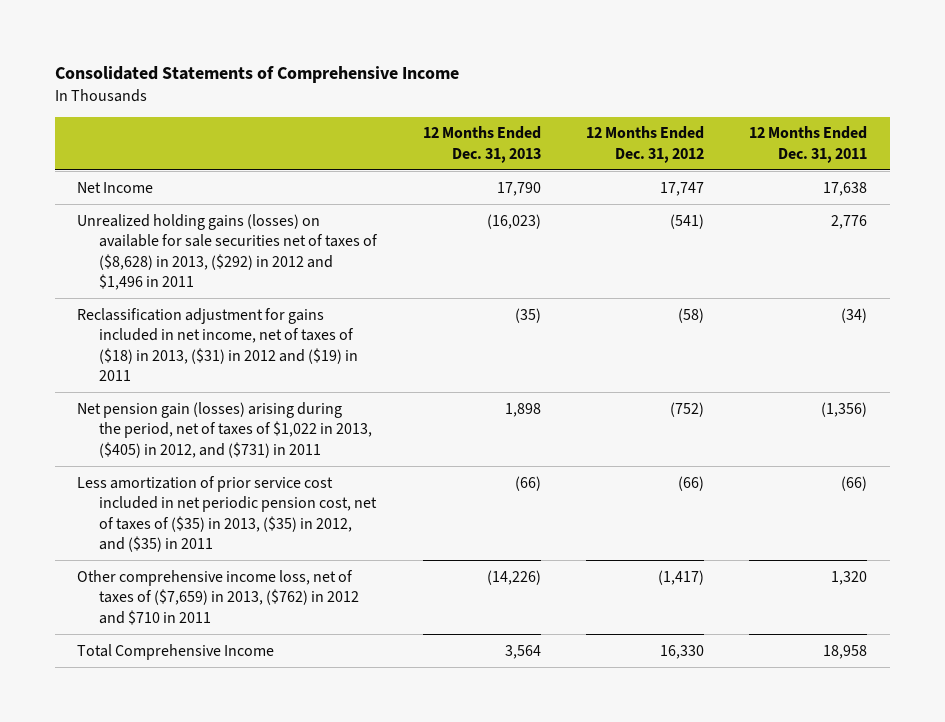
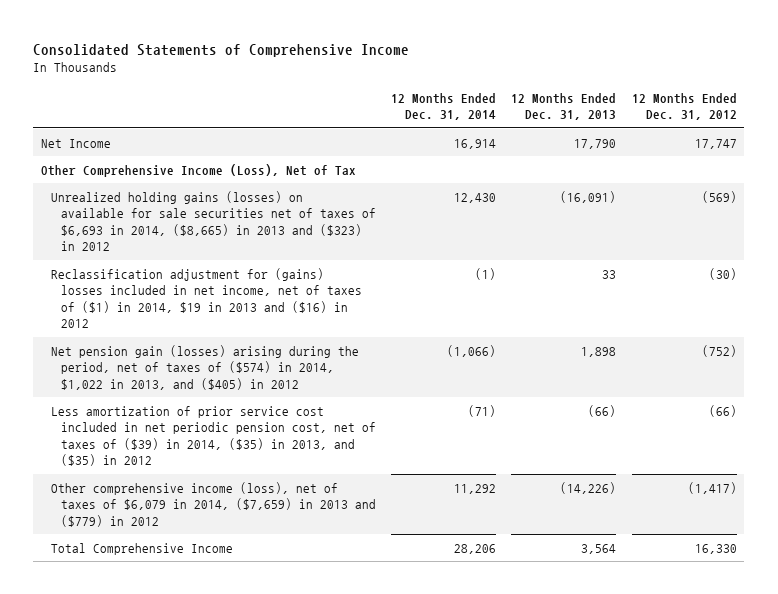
- | 12 Months Ended Dec. 31, 2013 | 12 Months Ended Dec. 31, 2012 | 12 Months Ended Dec. 31, 2011
+ | 12 Months Ended Dec. 31, 2014 | 12 Months Ended Dec. 31, 2013 | 12 Months Ended Dec. 31, 2012
- Unrealized holding gains (losses) on available for sale securities net of taxes of ($8,628) in 2013, ($292) in 2012 and $1,496 in 2011 | (16,023) | (541) | 2,776
- Reclassification adjustment for gains included in net income, net of taxes of ($18) in 2013, ($31) in 2012 and ($19) in 2011 | (35) | (58) | (34)
- Net pension gain (losses) arising during the period, net of taxes of $1,022 in 2013, ($405) in 2012, and ($731) in 2011 | 1,898 | (752) | (1,356)
- Less amortization of prior service cost included in net periodic pension cost, net of taxes of ($35) in 2013, ($35) in 2012, and ($35) in 2011 | (66) | (66) | (66)
- Other comprehensive income loss, net of taxes of ($7,659) in 2013, ($762) in 2012 and $710 in 2011 | (14,226) | (1,417) | 1,320
+ Other Comprehensive Income (Loss), Net of Tax
+ Unrealized holding gains (losses) on available for sale securities net of taxes of $6,693 in 2014, ($8,665) in 2013 and ($323) in 2012 | 12,430 | (16,091) | (569)
+ Reclassification adjustment for (gains) losses included in net income, net of taxes of ($1) in 2014, $19 in 2013 and ($16) in 2012 | (1) | 33 | (30)
+ Net pension gain (losses) arising during the period, net of taxes of ($574) in 2014, $1,022 in 2013, and ($405) in 2012 | (1,066) | 1,898 | (752)
+ Less amortization of prior service cost included in net periodic pension cost, net of taxes of ($39) in 2014, ($35) in 2013, and ($35) in 2012 | (71) | (66) | (66)
+ Other comprehensive income (loss), net of taxes of $6,079 in 2014, ($7,659) in 2013 and ($779) in 2012 | 11,292 | (14,226) | (1,417)

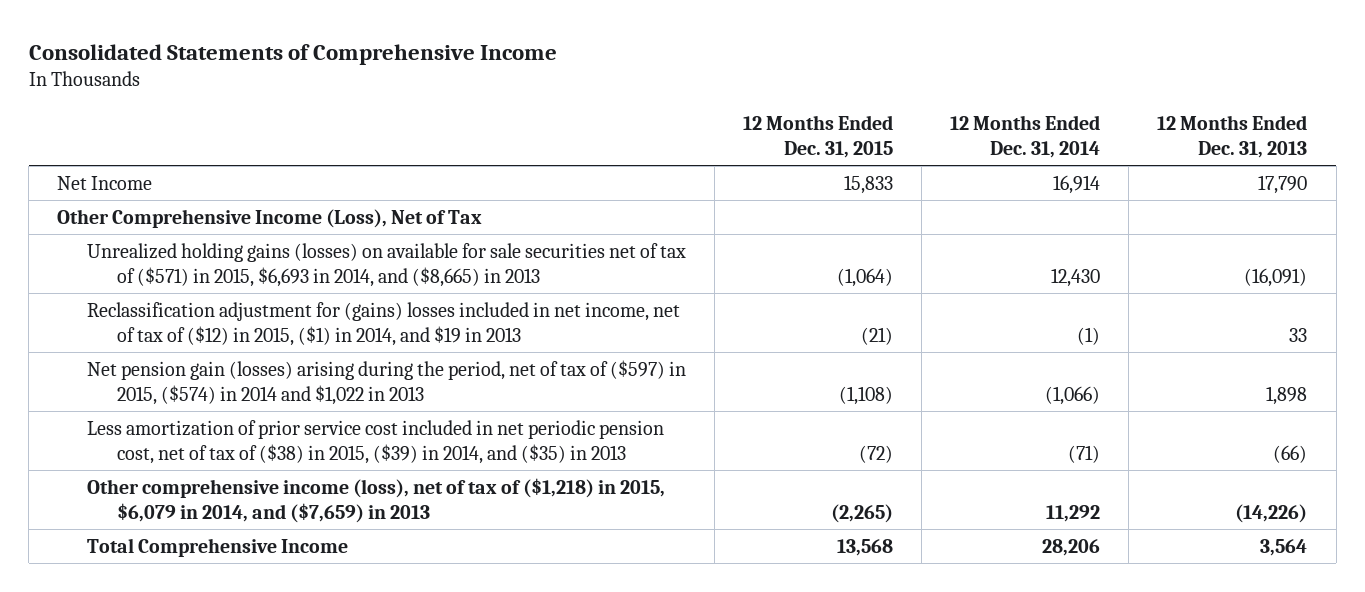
- | 12 Months Ended Dec. 31, 2014 | 12 Months Ended Dec. 31, 2013 | 12 Months Ended Dec. 31, 2012
+ | 12 Months Ended Dec. 31, 2015 | 12 Months Ended Dec. 31, 2014 | 12 Months Ended Dec. 31, 2013
- Unrealized holding gains (losses) on available for sale securities net of taxes of $6,693 in 2014, ($8,665) in 2013 and ($323) in 2012 | 12,430 | (16,091) | (569)
- Reclassification adjustment for (gains) losses included in net income, net of taxes of ($1) in 2014, $19 in 2013 and ($16) in 2012 | (1) | 33 | (30)
- Net pension gain (losses) arising during the period, net of taxes of ($574) in 2014, $1,022 in 2013, and ($405) in 2012 | (1,066) | 1,898 | (752)
- Less amortization of prior service cost included in net periodic pension cost, net of taxes of ($39) in 2014, ($35) in 2013, and ($35) in 2012 | (71) | (66) | (66)
- Other comprehensive income (loss), net of taxes of $6,079 in 2014, ($7,659) in 2013 and ($779) in 2012 | 11,292 | (14,226) | (1,417)
+ Unrealized holding gains (losses) on available for sale securities net of tax of ($571) in 2015, $6,693 in 2014, and ($8,665) in 2013 | (1,064) | 12,430 | (16,091)
+ Reclassification adjustment for (gains) losses included in net income, net of tax of ($12) in 2015, ($1) in 2014, and $19 in 2013 | (21) | (1) | 33
+ Net pension gain (losses) arising during the period, net of tax of ($597) in 2015, ($574) in 2014 and $1,022 in 2013 | (1,108) | (1,066) | 1,898
+ Less amortization of prior service cost included in net periodic pension cost, net of tax of ($38) in 2015, ($39) in 2014, and ($35) in 2013 | (72) | (71) | (66)
+ Other comprehensive income (loss), net of tax of ($1,218) in 2015, $6,079 in 2014, and ($7,659) in 2013 | (2,265) | 11,292 | (14,226)

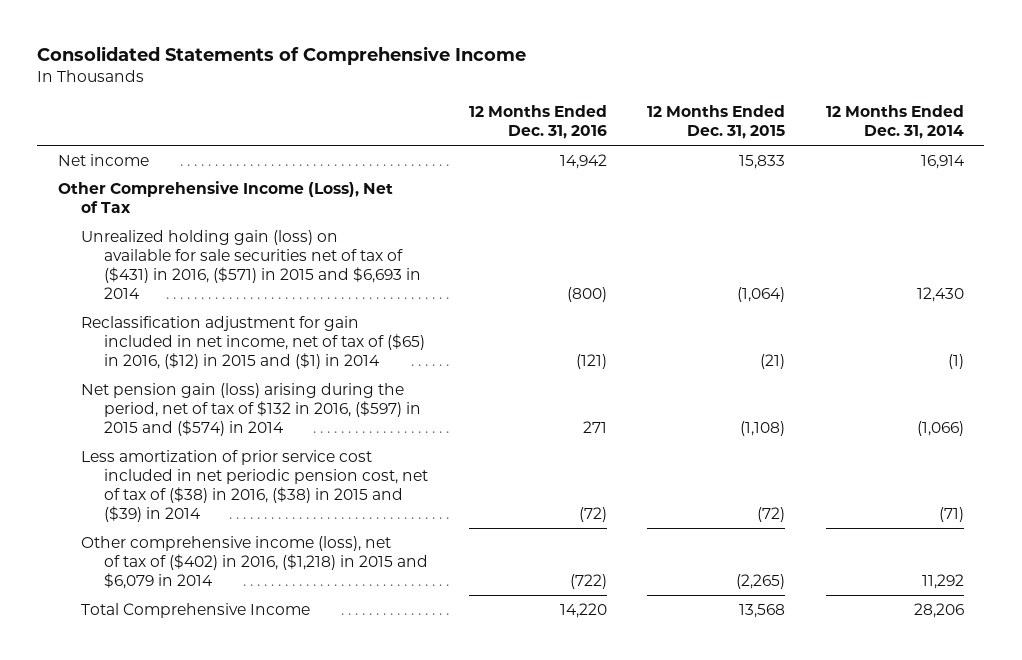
- | 12 Months Ended Dec. 31, 2015 | 12 Months Ended Dec. 31, 2014 | 12 Months Ended Dec. 31, 2013
+ | 12 Months Ended Dec. 31, 2016 | 12 Months Ended Dec. 31, 2015 | 12 Months Ended Dec. 31, 2014
- Net Income | 15,833 | 16,914 | 17,790
+ Net income | 14,942 | 15,833 | 16,914
- Unrealized holding gains (losses) on available for sale securities net of tax of ($571) in 2015, $6,693 in 2014, and ($8,665) in 2013 | (1,064) | 12,430 | (16,091)
- Reclassification adjustment for (gains) losses included in net income, net of tax of ($12) in 2015, ($1) in 2014, and $19 in 2013 | (21) | (1) | 33
- Net pension gain (losses) arising during the period, net of tax of ($597) in 2015, ($574) in 2014 and $1,022 in 2013 | (1,108) | (1,066) | 1,898
- Less amortization of prior service cost included in net periodic pension cost, net of tax of ($38) in 2015, ($39) in 2014, and ($35) in 2013 | (72) | (71) | (66)
- Other comprehensive income (loss), net of tax of ($1,218) in 2015, $6,079 in 2014, and ($7,659) in 2013 | (2,265) | 11,292 | (14,226)
+ Unrealized holding gain (loss) on available for sale securities net of tax of ($431) in 2016, ($571) in 2015 and $6,693 in 2014 | (800) | (1,064) | 12,430
+ Reclassification adjustment for gain included in net income, net of tax of ($65) in 2016, ($12) in 2015 and ($1) in 2014 | (121) | (21) | (1)
+ Net pension gain (loss) arising during the period, net of tax of $132 in 2016, ($597) in 2015 and ($574) in 2014 | 271 | (1,108) | (1,066)
+ Less amortization of prior service cost included in net periodic pension cost, net of tax of ($38) in 2016, ($38) in 2015 and ($39) in 2014 | (72) | (72) | (71)
+ Other comprehensive income (loss), net of tax of ($402) in 2016, ($1,218) in 2015 and $6,079 in 2014 | (722) | (2,265) | 11,292

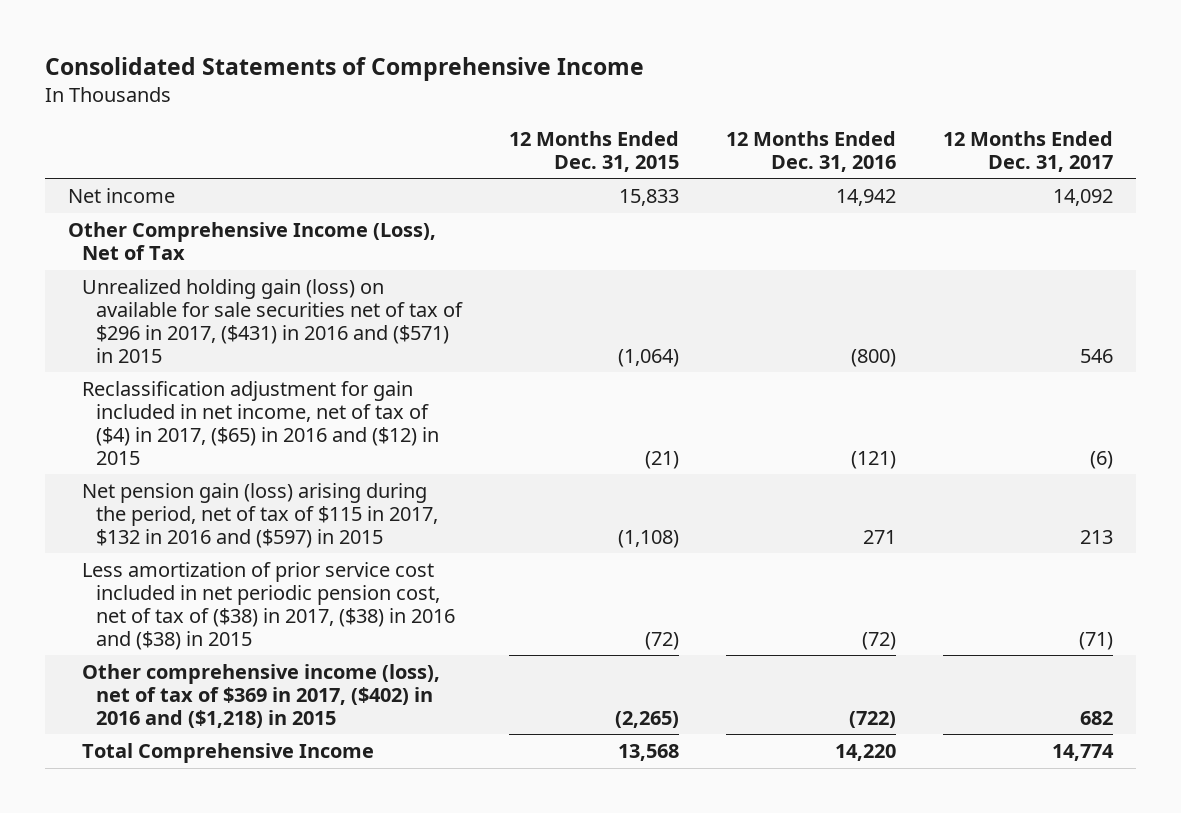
- | 12 Months Ended Dec. 31, 2016 | 12 Months Ended Dec. 31, 2015 | 12 Months Ended Dec. 31, 2014
+ | 12 Months Ended Dec. 31, 2015 | 12 Months Ended Dec. 31, 2016 | 12 Months Ended Dec. 31, 2017
- Unrealized holding gain (loss) on available for sale securities net of tax of ($431) in 2016, ($571) in 2015 and $6,693 in 2014 | (800) | (1,064) | 12,430
- Reclassification adjustment for gain included in net income, net of tax of ($65) in 2016, ($12) in 2015 and ($1) in 2014 | (121) | (21) | (1)
- Net pension gain (loss) arising during the period, net of tax of $132 in 2016, ($597) in 2015 and ($574) in 2014 | 271 | (1,108) | (1,066)
- Less amortization of prior service cost included in net periodic pension cost, net of tax of ($38) in 2016, ($38) in 2015 and ($39) in 2014 | (72) | (72) | (71)
- Other comprehensive income (loss), net of tax of ($402) in 2016, ($1,218) in 2015 and $6,079 in 2014 | (722) | (2,265) | 11,292
+ Unrealized holding gain (loss) on available for sale securities net of tax of $296 in 2017, ($431) in 2016 and ($571) in 2015 | (1,064) | (800) | 546
+ Reclassification adjustment for gain included in net income, net of tax of ($4) in 2017, ($65) in 2016 and ($12) in 2015 | (21) | (121) | (6)
+ Net pension gain (loss) arising during the period, net of tax of $115 in 2017, $132 in 2016 and ($597) in 2015 | (1,108) | 271 | 213
+ Less amortization of prior service cost included in net periodic pension cost, net of tax of ($38) in 2017, ($38) in 2016 and ($38) in 2015 | (72) | (72) | (71)
+ Other comprehensive income (loss), net of tax of $369 in 2017, ($402) in 2016 and ($1,218) in 2015 | (2,265) | (722) | 682

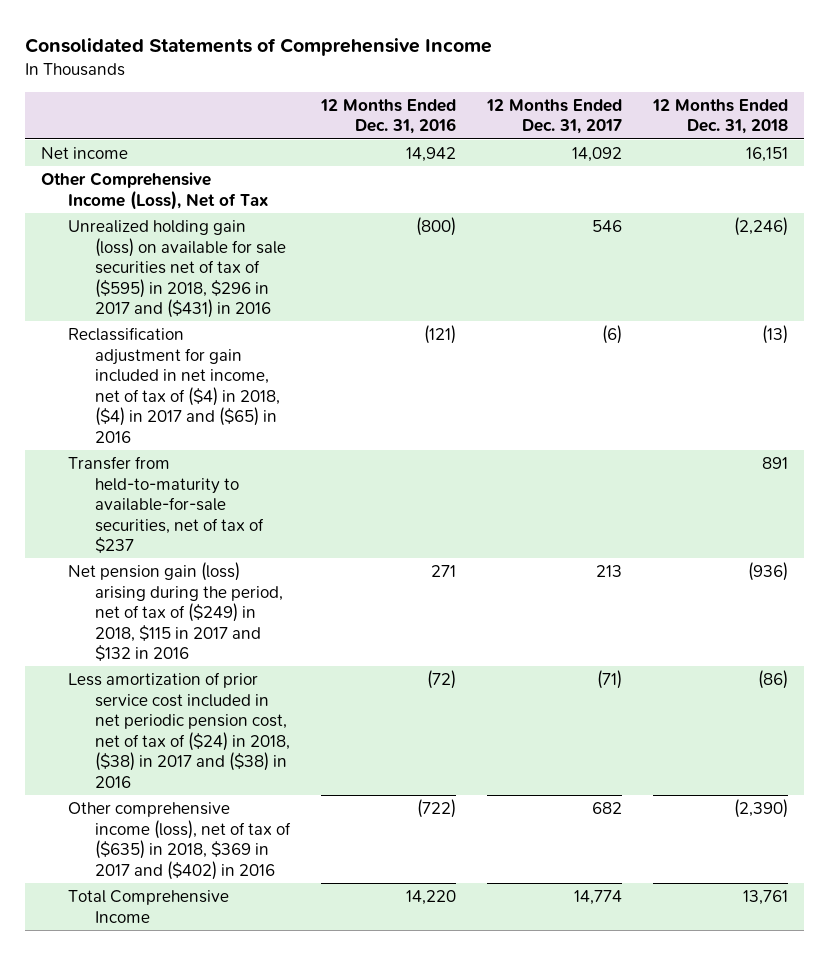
- | 12 Months Ended Dec. 31, 2015 | 12 Months Ended Dec. 31, 2016 | 12 Months Ended Dec. 31, 2017
+ | 12 Months Ended Dec. 31, 2016 | 12 Months Ended Dec. 31, 2017 | 12 Months Ended Dec. 31, 2018
- Unrealized holding gain (loss) on available for sale securities net of tax of $296 in 2017, ($431) in 2016 and ($571) in 2015 | (1,064) | (800) | 546
- Reclassification adjustment for gain included in net income, net of tax of ($4) in 2017, ($65) in 2016 and ($12) in 2015 | (21) | (121) | (6)
- Net pension gain (loss) arising during the period, net of tax of $115 in 2017, $132 in 2016 and ($597) in 2015 | (1,108) | 271 | 213
- Less amortization of prior service cost included in net periodic pension cost, net of tax of ($38) in 2017, ($38) in 2016 and ($38) in 2015 | (72) | (72) | (71)
- Other comprehensive income (loss), net of tax of $369 in 2017, ($402) in 2016 and ($1,218) in 2015 | (2,265) | (722) | 682
+ Unrealized holding gain (loss) on available for sale securities net of tax of ($595) in 2018, $296 in 2017 and ($431) in 2016 | (800) | 546 | (2,246)
+ Reclassification adjustment for gain included in net income, net of tax of ($4) in 2018, ($4) in 2017 and ($65) in 2016 | (121) | (6) | (13)
+ Transfer from held-to-maturity to available-for-sale securities, net of tax of $237 | | | 891
+ Net pension gain (loss) arising during the period, net of tax of ($249) in 2018, $115 in 2017 and $132 in 2016 | 271 | 213 | (936)
+ Less amortization of prior service cost included in net periodic pension cost, net of tax of ($24) in 2018, ($38) in 2017 and ($38) in 2016 | (72) | (71) | (86)
+ Other comprehensive income (loss), net of tax of ($635) in 2018, $369 in 2017 and ($402) in 2016 | (722) | 682 | (2,390)

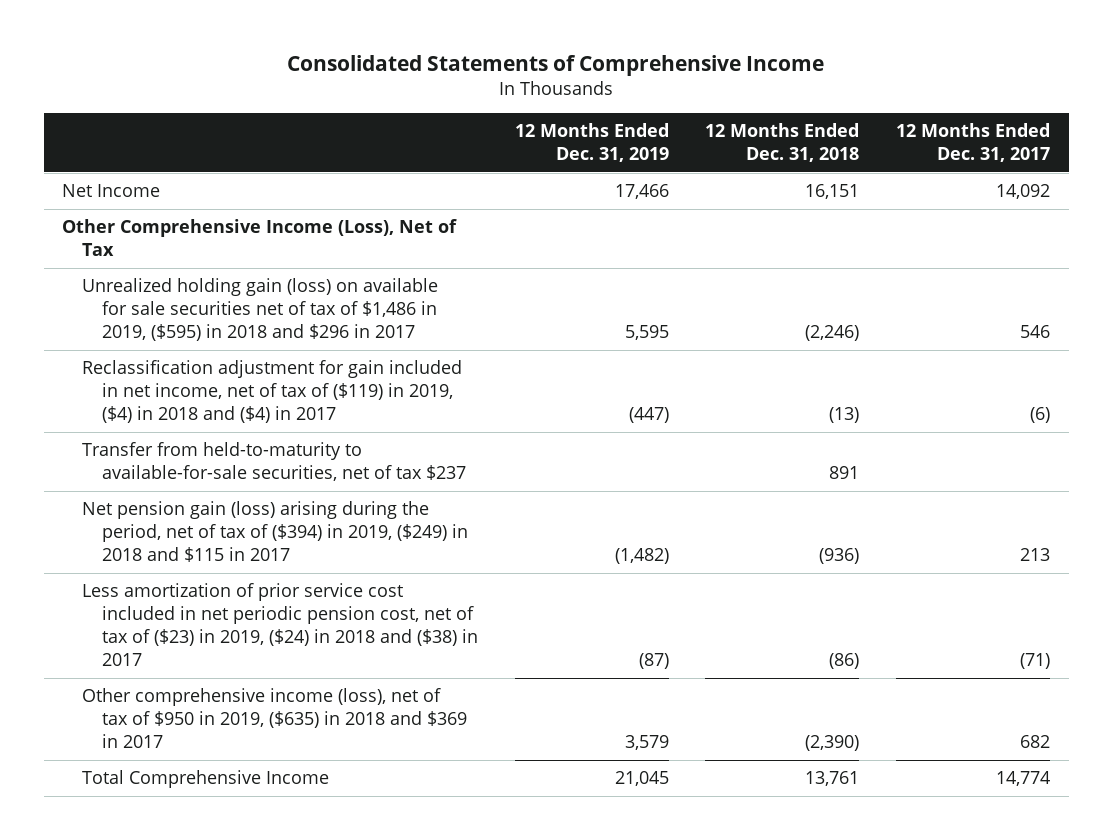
- | 12 Months Ended Dec. 31, 2016 | 12 Months Ended Dec. 31, 2017 | 12 Months Ended Dec. 31, 2018
+ | 12 Months Ended Dec. 31, 2019 | 12 Months Ended Dec. 31, 2018 | 12 Months Ended Dec. 31, 2017
- Net income | 14,942 | 14,092 | 16,151
+ Net Income | 17,466 | 16,151 | 14,092
- Unrealized holding gain (loss) on available for sale securities net of tax of ($595) in 2018, $296 in 2017 and ($431) in 2016 | (800) | 546 | (2,246)
- Reclassification adjustment for gain included in net income, net of tax of ($4) in 2018, ($4) in 2017 and ($65) in 2016 | (121) | (6) | (13)
- Transfer from held-to-maturity to available-for-sale securities, net of tax of $237 | | | 891
- Net pension gain (loss) arising during the period, net of tax of ($249) in 2018, $115 in 2017 and $132 in 2016 | 271 | 213 | (936)
- Less amortization of prior service cost included in net periodic pension cost, net of tax of ($24) in 2018, ($38) in 2017 and ($38) in 2016 | (72) | (71) | (86)
- Other comprehensive income (loss), net of tax of ($635) in 2018, $369 in 2017 and ($402) in 2016 | (722) | 682 | (2,390)
+ Unrealized holding gain (loss) on available for sale securities net of tax of $1,486 in 2019, ($595) in 2018 and $296 in 2017 | 5,595 | (2,246) | 546
+ Reclassification adjustment for gain included in net income, net of tax of ($119) in 2019, ($4) in 2018 and ($4) in 2017 | (447) | (13) | (6)
+ Transfer from held-to-maturity to available-for-sale securities, net of tax $237 | | 891 |
+ Net pension gain (loss) arising during the period, net of tax of ($394) in 2019, ($249) in 2018 and $115 in 2017 | (1,482) | (936) | 213
+ Less amortization of prior service cost included in net periodic pension cost, net of tax of ($23) in 2019, ($24) in 2018 and ($38) in 2017 | (87) | (86) | (71)
+ Other comprehensive income (loss), net of tax of $950 in 2019, ($635) in 2018 and $369 in 2017 | 3,579 | (2,390) | 682

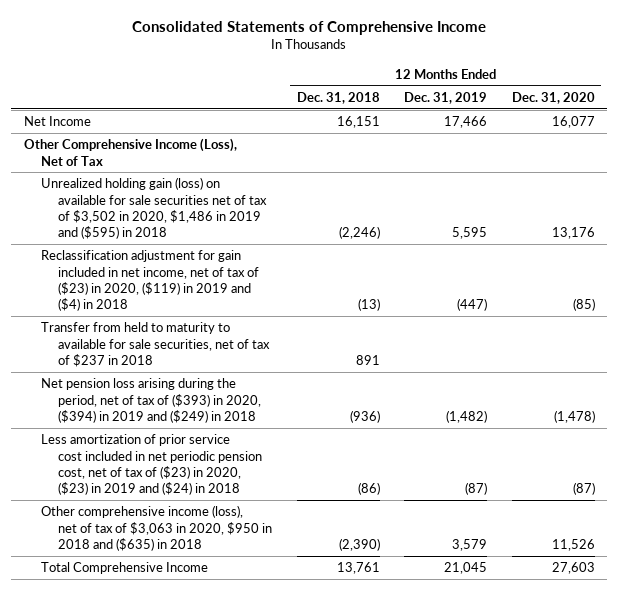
- | 12 Months Ended Dec. 31, 2019 | 12 Months Ended Dec. 31, 2018 | 12 Months Ended Dec. 31, 2017
+ | 12 Months Ended Dec. 31, 2018 | 12 Months Ended Dec. 31, 2019 | 12 Months Ended Dec. 31, 2020
- Unrealized holding gain (loss) on available for sale securities net of tax of $1,486 in 2019, ($595) in 2018 and $296 in 2017 | 5,595 | (2,246) | 546
- Reclassification adjustment for gain included in net income, net of tax of ($119) in 2019, ($4) in 2018 and ($4) in 2017 | (447) | (13) | (6)
- Transfer from held-to-maturity to available-for-sale securities, net of tax $237 | | 891 |
- Net pension gain (loss) arising during the period, net of tax of ($394) in 2019, ($249) in 2018 and $115 in 2017 | (1,482) | (936) | 213
- Less amortization of prior service cost included in net periodic pension cost, net of tax of ($23) in 2019, ($24) in 2018 and ($38) in 2017 | (87) | (86) | (71)
- Other comprehensive income (loss), net of tax of $950 in 2019, ($635) in 2018 and $369 in 2017 | 3,579 | (2,390) | 682
+ Unrealized holding gain (loss) on available for sale securities net of tax of $3,502 in 2020, $1,486 in 2019 and ($595) in 2018 | (2,246) | 5,595 | 13,176
+ Reclassification adjustment for gain included in net income, net of tax of ($23) in 2020, ($119) in 2019 and ($4) in 2018 | (13) | (447) | (85)
+ Transfer from held to maturity to available for sale securities, net of tax of $237 in 2018 | 891 | |
+ Net pension loss arising during the period, net of tax of ($393) in 2020, ($394) in 2019 and ($249) in 2018 | (936) | (1,482) | (1,478)
+ Less amortization of prior service cost included in net periodic pension cost, net of tax of ($23) in 2020, ($23) in 2019 and ($24) in 2018 | (86) | (87) | (87)
+ Other comprehensive income (loss), net of tax of $3,063 in 2020, $950 in 2018 and ($635) in 2018 | (2,390) | 3,579 | 11,526

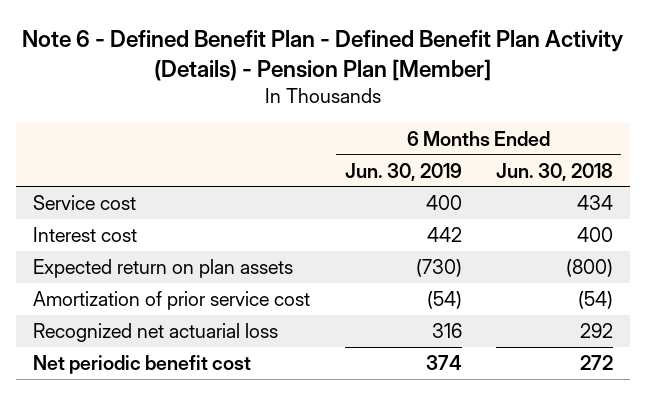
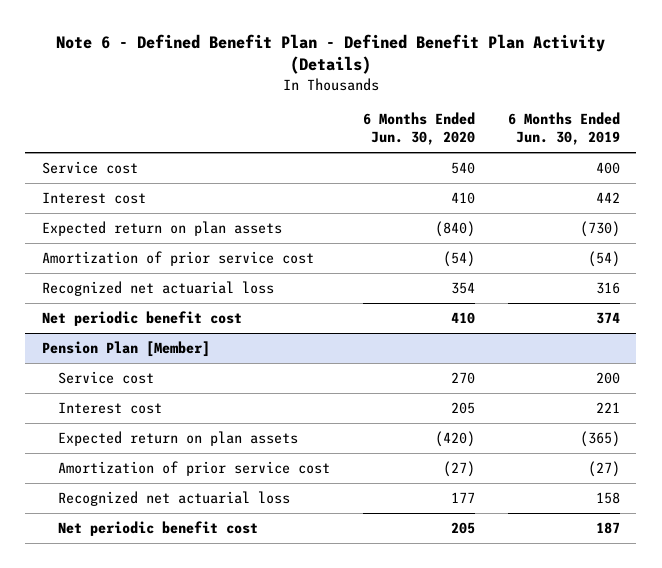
- Note 6 - Defined Benefit Plan - Defined Benefit Plan Activity (Details) - Pension Plan [Member]
+ Note 6 - Defined Benefit Plan - Defined Benefit Plan Activity (Details)
- | 6 Months Ended Jun. 30, 2019 | 6 Months Ended Jun. 30, 2018
+ | 6 Months Ended Jun. 30, 2020 | 6 Months Ended Jun. 30, 2019
+ Pension Plan [Member]
+ Service cost | 270 | 200
+ Interest cost | 205 | 221
+ Expected return on plan assets | (420) | (365)
+ Amortization of prior service cost | (27) | (27)
+ Recognized net actuarial loss | 177 | 158
+ Net periodic benefit cost | 205 | 187

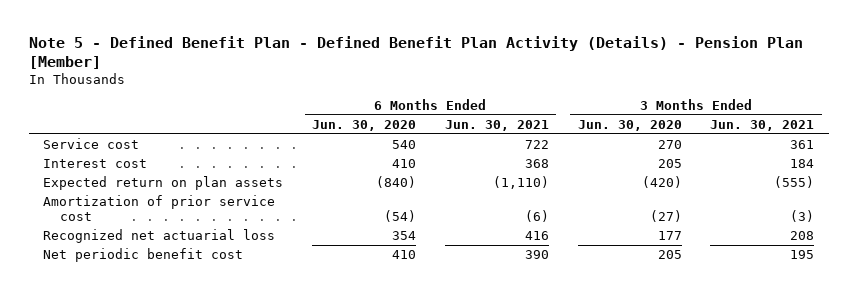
- Note 6 - Defined Benefit Plan - Defined Benefit Plan Activity (Details)
+ Note 5 - Defined Benefit Plan - Defined Benefit Plan Activity (Details) - Pension Plan [Member]
- | 6 Months Ended Jun. 30, 2020 | 6 Months Ended Jun. 30, 2019
+ | 6 Months Ended Jun. 30, 2020 | 6 Months Ended Jun. 30, 2021 | 3 Months Ended Jun. 30, 2020 | 3 Months Ended Jun. 30, 2021
- Pension Plan [Member]
- Service cost | 270 | 200
- Interest cost | 205 | 221
- Expected return on plan assets | (420) | (365)
- Amortization of prior service cost | (27) | (27)
- Recognized net actuarial loss | 177 | 158
- Net periodic benefit cost | 205 | 187

